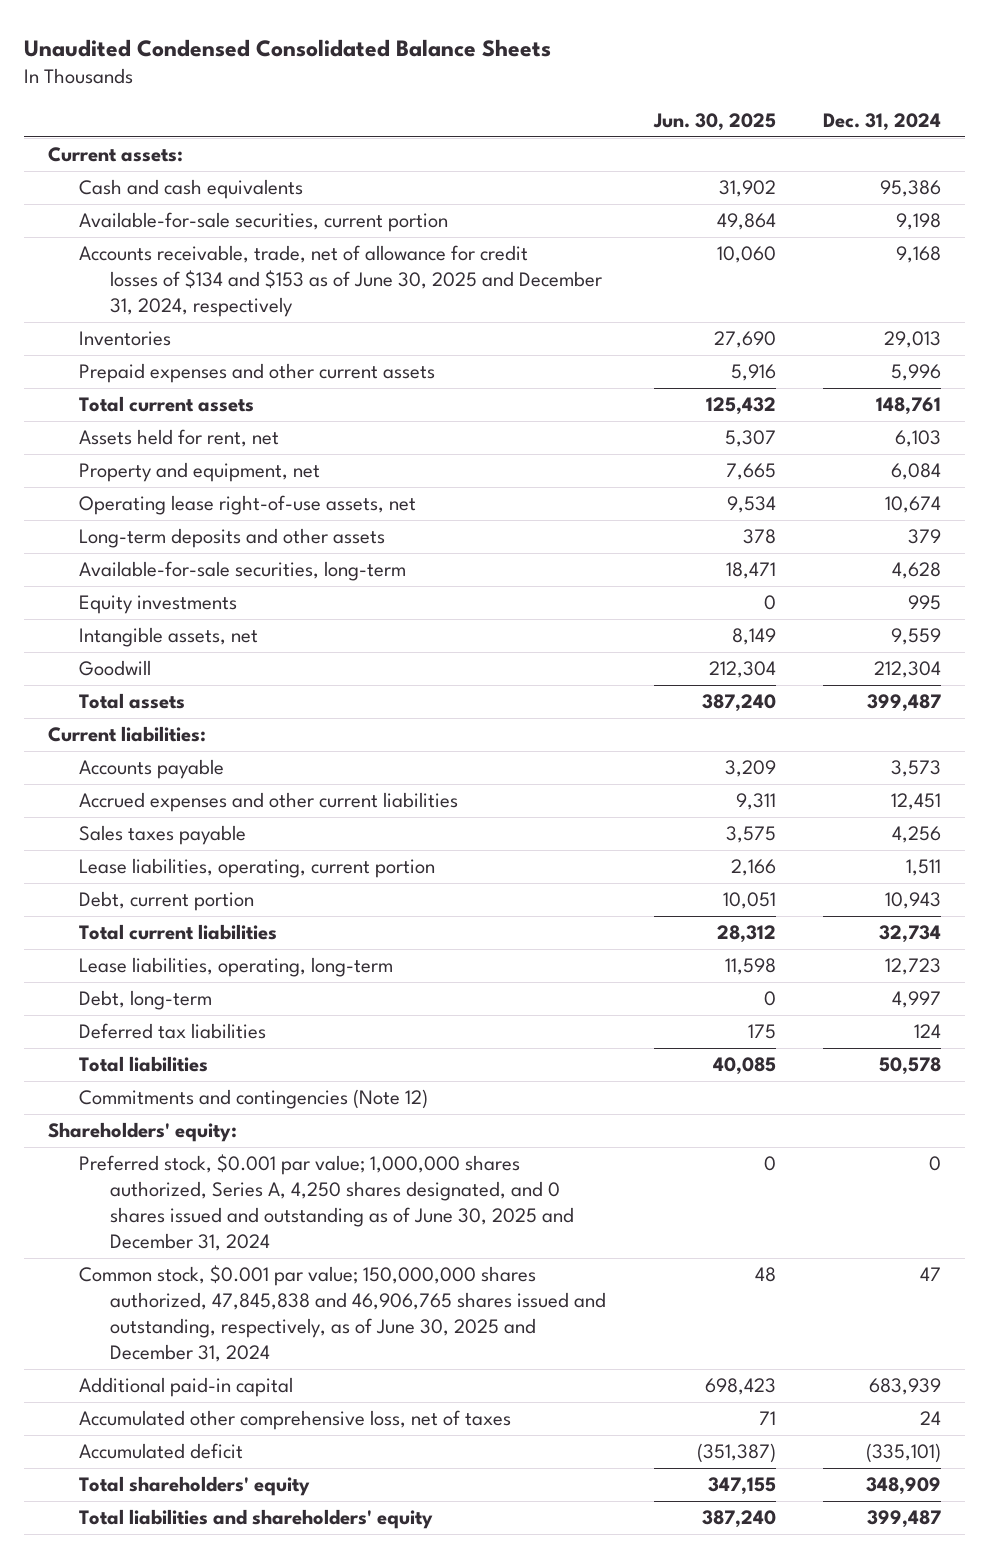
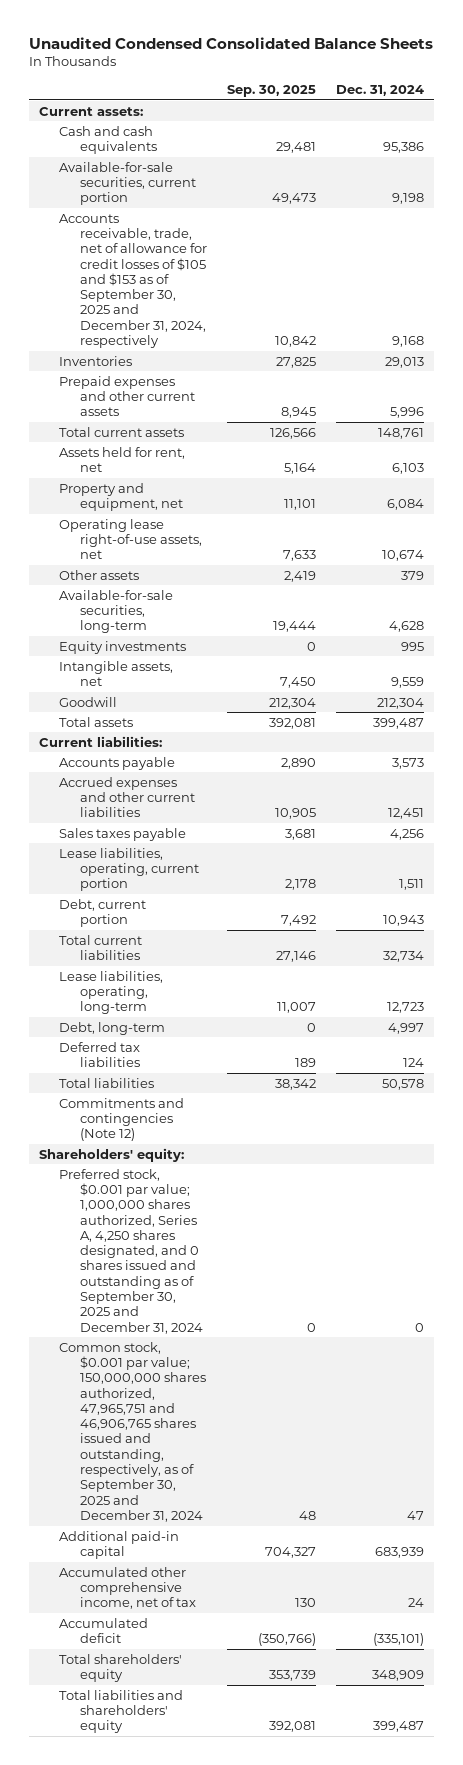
- | Jun. 30, 2025 | Dec. 31, 2024
+ | Sep. 30, 2025 | Dec. 31, 2024
- Accounts receivable, trade, net of allowance for credit losses of $134 and $153 as of June 30, 2025 and December 31, 2024, respectively | 10,060 | 9,168
+ Accounts receivable, trade, net of allowance for credit losses of $105 and $153 as of September 30, 2025 and December 31, 2024, respectively | 10,842 | 9,168
- Long-term deposits and other assets | 378 | 379
+ Other assets | 2,419 | 379
- Preferred stock, $0.001 par value; 1,000,000 shares authorized, Series A, 4,250 shares designated, and 0 shares issued and outstanding as of June 30, 2025 and December 31, 2024 | 0 | 0
- Common stock, $0.001 par value; 150,000,000 shares authorized, 47,845,838 and 46,906,765 shares issued and outstanding, respectively, as of June 30, 2025 and December 31, 2024 | 48 | 47
+ Preferred stock, $0.001 par value; 1,000,000 shares authorized, Series A, 4,250 shares designated, and 0 shares issued and outstanding as of September 30, 2025 and December 31, 2024 | 0 | 0
+ Common stock, $0.001 par value; 150,000,000 shares authorized, 47,965,751 and 46,906,765 shares issued and outstanding, respectively, as of September 30, 2025 and December 31, 2024 | 48 | 47
- Accumulated other comprehensive loss, net of taxes | 71 | 24
+ Accumulated other comprehensive income, net of tax | 130 | 24

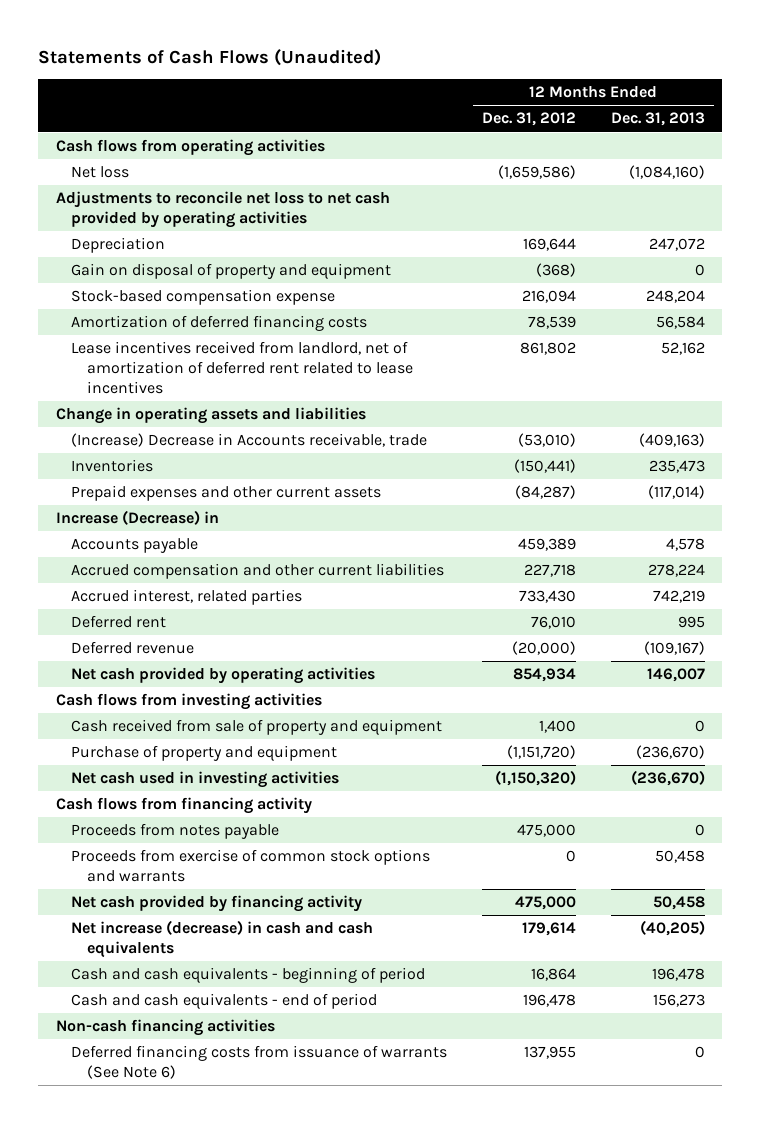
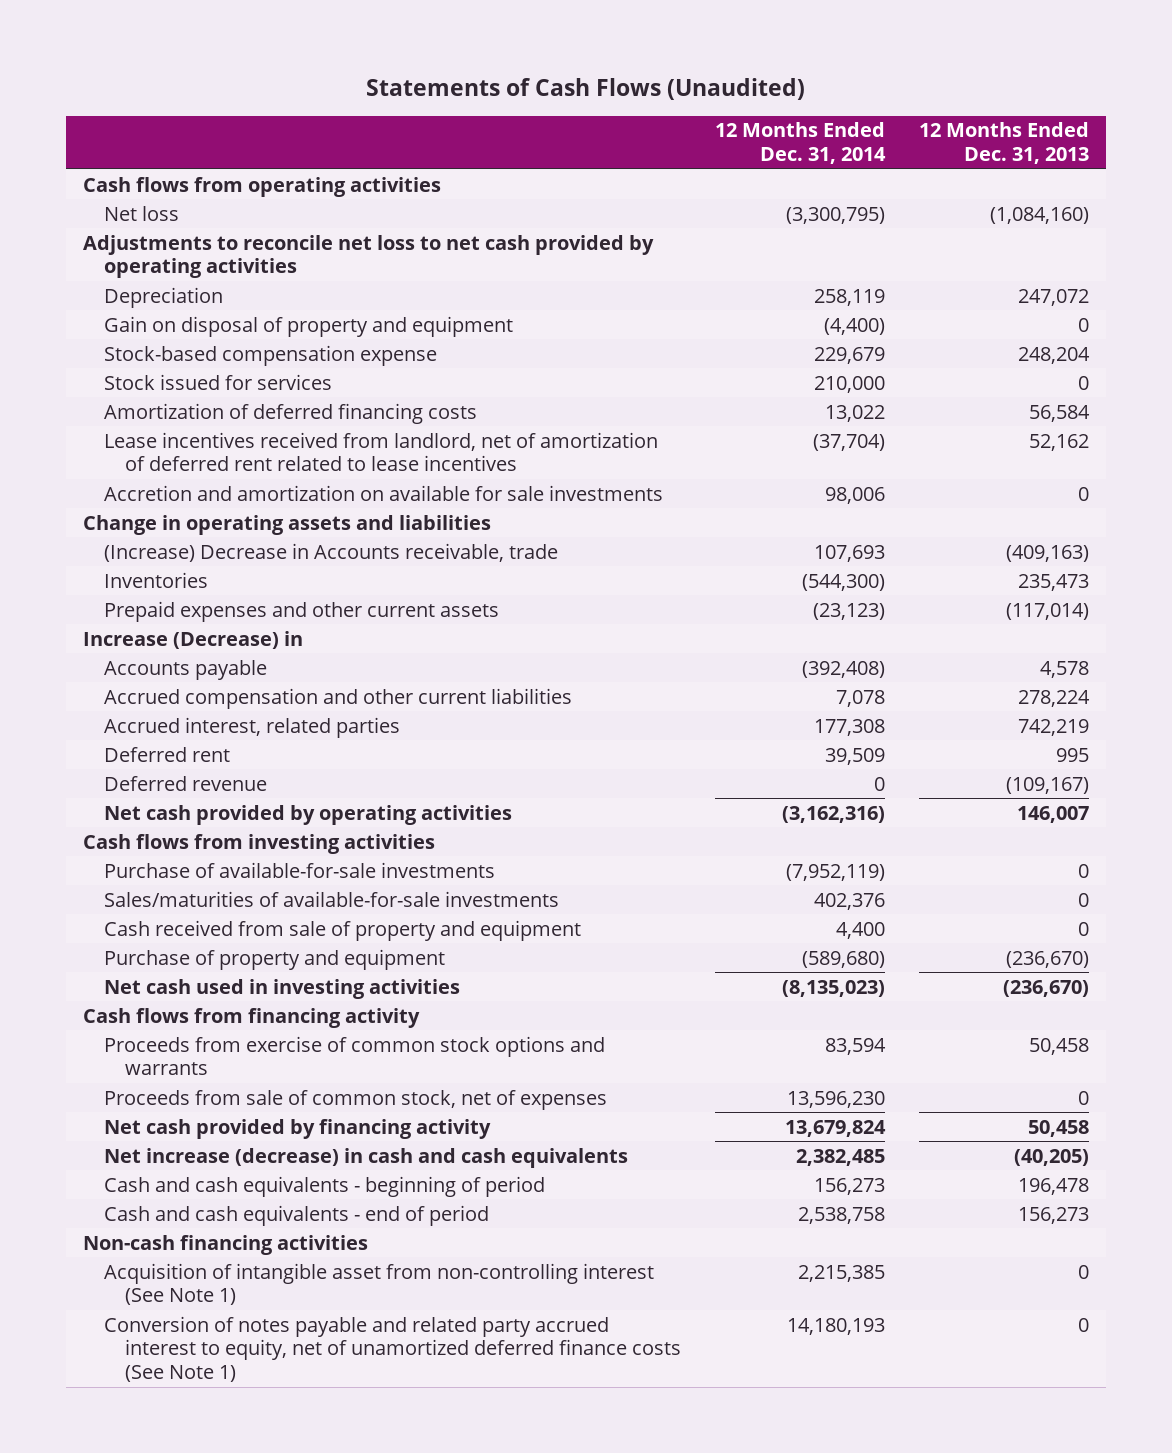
- | 12 Months Ended Dec. 31, 2012 | 12 Months Ended Dec. 31, 2013
+ | 12 Months Ended Dec. 31, 2014 | 12 Months Ended Dec. 31, 2013
+ Stock issued for services | 210,000 | 0
+ Accretion and amortization on available for sale investments | 98,006 | 0
+ Purchase of available-for-sale investments | (7,952,119) | 0
+ Sales/maturities of available-for-sale investments | 402,376 | 0
- Proceeds from notes payable | 475,000 | 0
+ Proceeds from sale of common stock, net of expenses | 13,596,230 | 0
- Deferred financing costs from issuance of warrants (See Note 6) | 137,955 | 0
+ Acquisition of intangible asset from non-controlling interest (See Note 1) | 2,215,385 | 0
+ Conversion of notes payable and related party accrued interest to equity, net of unamortized deferred finance costs (See Note 1) | 14,180,193 | 0

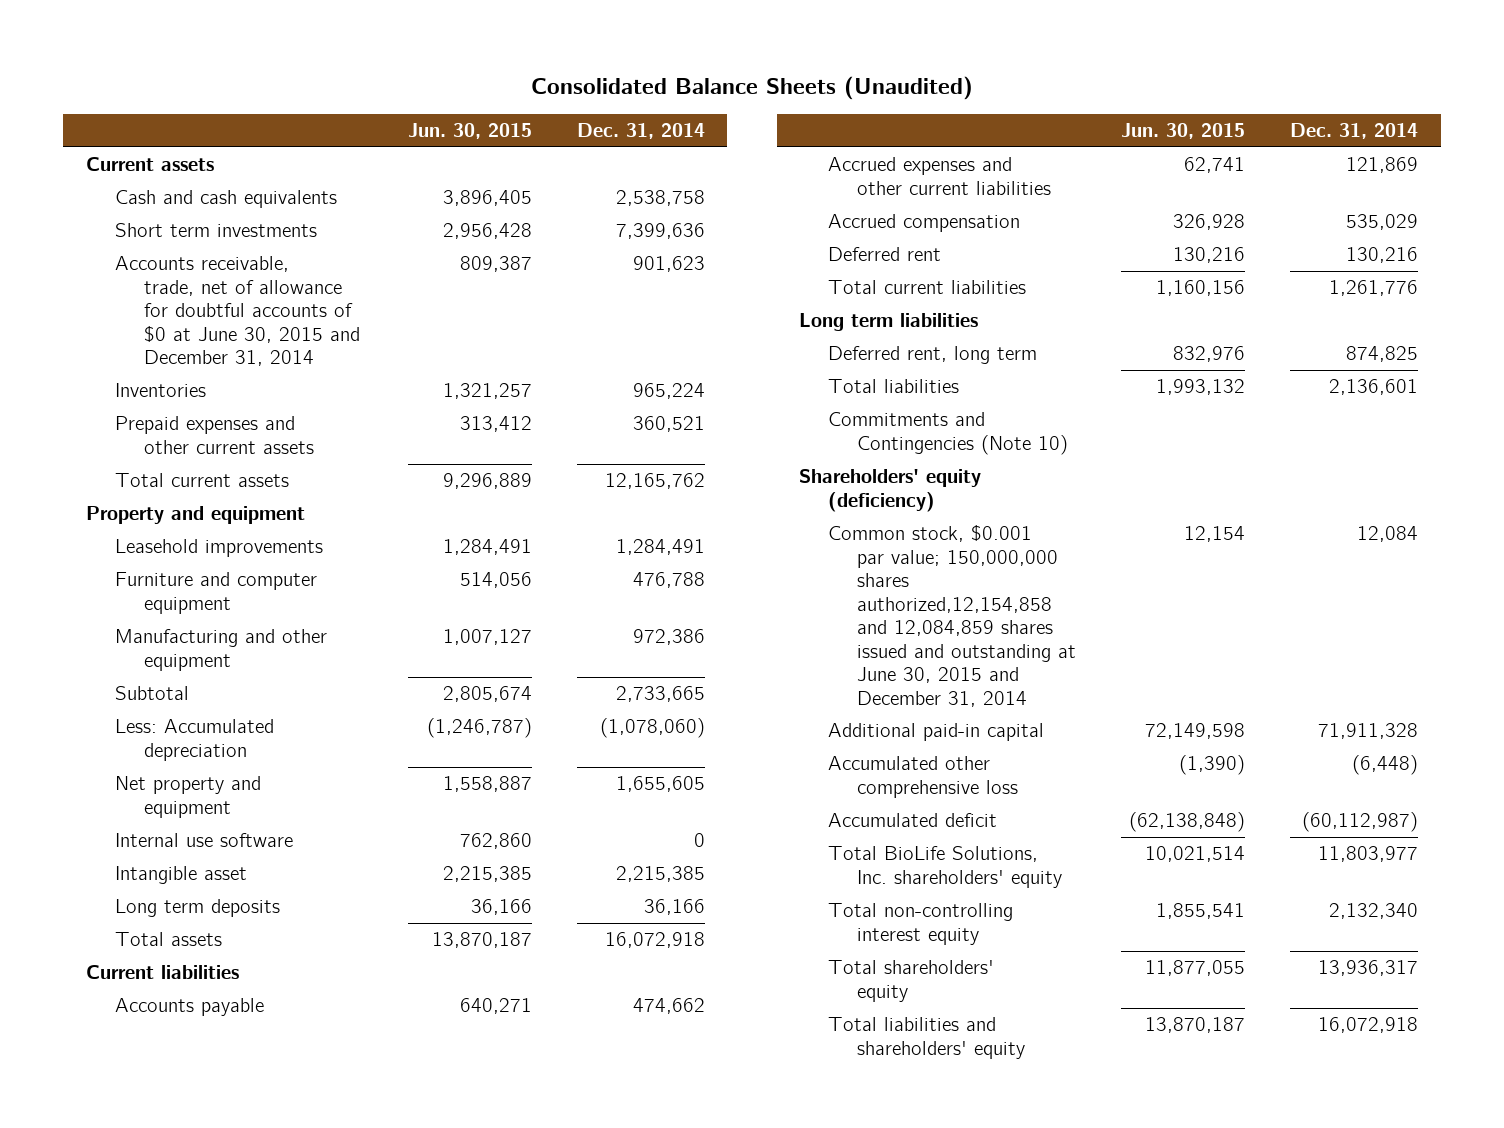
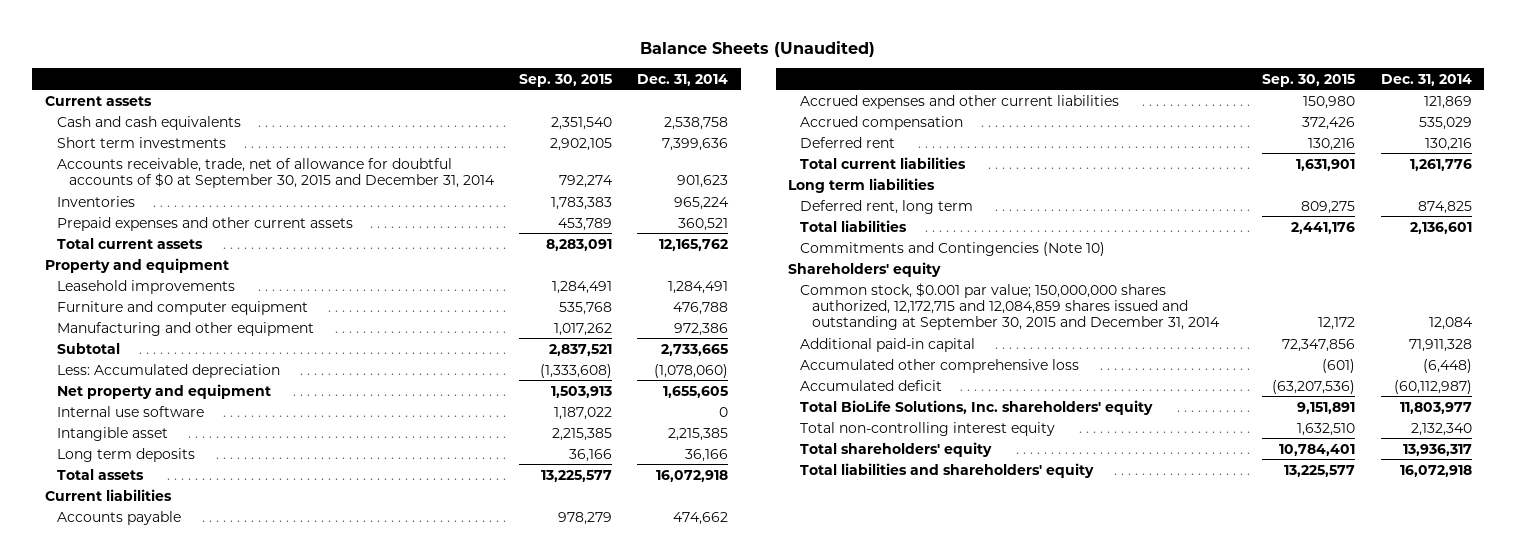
- Consolidated Balance Sheets (Unaudited)
+ Balance Sheets (Unaudited)
- | Jun. 30, 2015 | Dec. 31, 2014
+ | Sep. 30, 2015 | Dec. 31, 2014
- Accounts receivable, trade, net of allowance for doubtful accounts of $0 at June 30, 2015 and December 31, 2014 | 809,387 | 901,623
+ Accounts receivable, trade, net of allowance for doubtful accounts of $0 at September 30, 2015 and December 31, 2014 | 792,274 | 901,623
- Shareholders' equity (deficiency)
- Common stock, $0.001 par value; 150,000,000 shares authorized,12,154,858 and 12,084,859 shares issued and outstanding at June 30, 2015 and December 31, 2014 | 12,154 | 12,084
+ Shareholders' equity
+ Common stock, $0.001 par value; 150,000,000 shares authorized, 12,172,715 and 12,084,859 shares issued and outstanding at September 30, 2015 and December 31, 2014 | 12,172 | 12,084

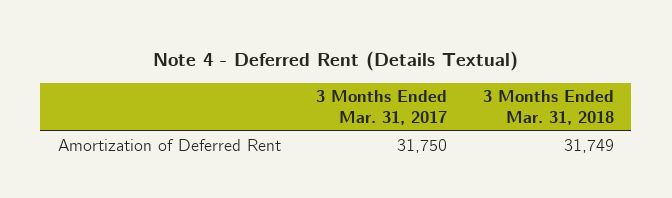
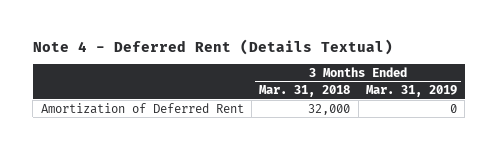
- | 3 Months Ended Mar. 31, 2017 | 3 Months Ended Mar. 31, 2018
+ | 3 Months Ended Mar. 31, 2018 | 3 Months Ended Mar. 31, 2019
- Amortization of Deferred Rent | 31,750 | 31,749
+ Amortization of Deferred Rent | 32,000 | 0

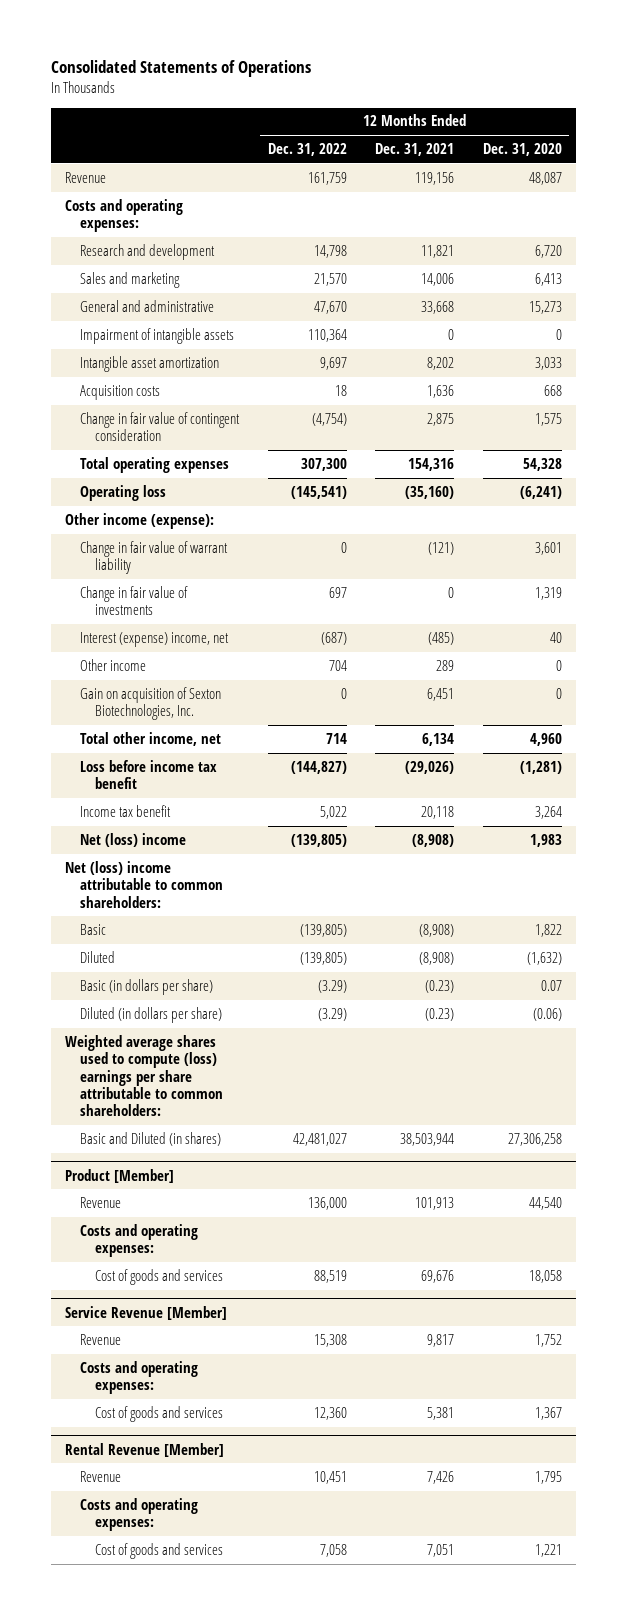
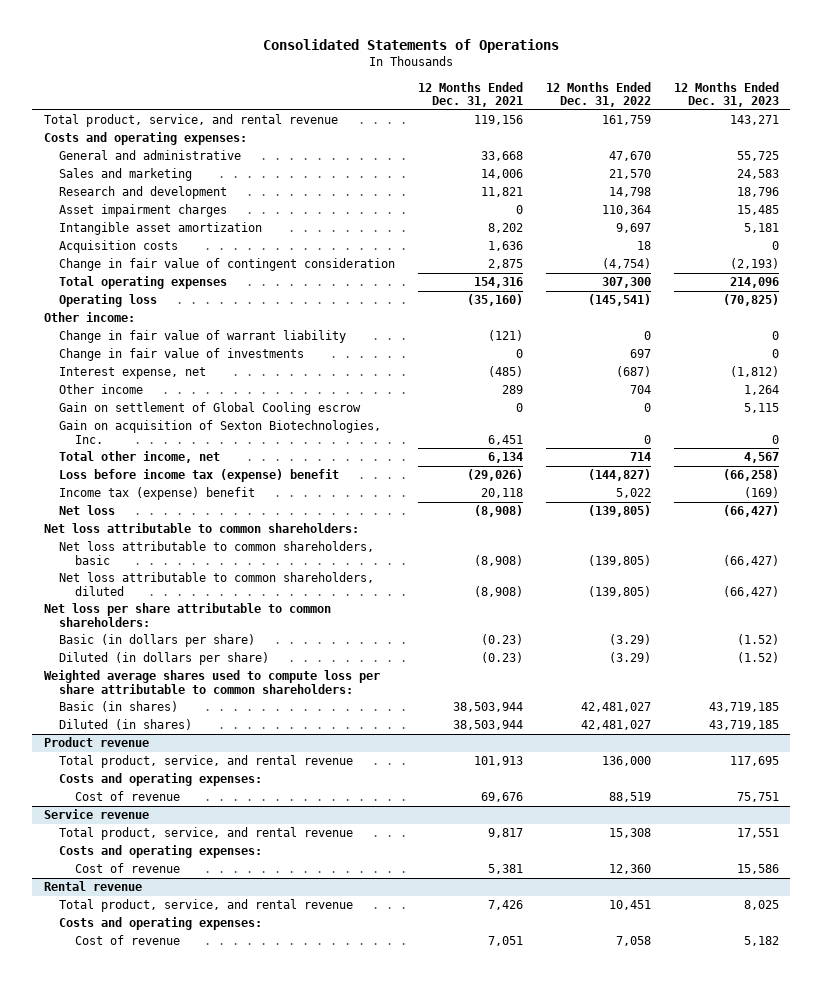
- | 12 Months Ended Dec. 31, 2022 | 12 Months Ended Dec. 31, 2021 | 12 Months Ended Dec. 31, 2020
+ | 12 Months Ended Dec. 31, 2021 | 12 Months Ended Dec. 31, 2022 | 12 Months Ended Dec. 31, 2023
- Revenue | 161,759 | 119,156 | 48,087
+ Total product, service, and rental revenue | 119,156 | 161,759 | 143,271
- Impairment of intangible assets | 110,364 | 0 | 0
moved down: Sales and marketing | 14,006 | 21,570 | 24,583
moved down: Research and development | 11,821 | 14,798 | 18,796
+ Asset impairment charges | 0 | 110,364 | 15,485
- Other income (expense):
+ Other income:
- Interest (expense) income, net | (687) | (485) | 40
+ Interest expense, net | (485) | (687) | (1,812)
+ Gain on settlement of Global Cooling escrow | 0 | 0 | 5,115
- Loss before income tax benefit | (144,827) | (29,026) | (1,281)
- Income tax benefit | 5,022 | 20,118 | 3,264
- Net (loss) income | (139,805) | (8,908) | 1,983
- Net (loss) income attributable to common shareholders:
- Basic | (139,805) | (8,908) | 1,822
- Diluted | (139,805) | (8,908) | (1,632)
+ Loss before income tax (expense) benefit | (29,026) | (144,827) | (66,258)
+ Income tax (expense) benefit | 20,118 | 5,022 | (169)
+ Net loss | (8,908) | (139,805) | (66,427)
+ Net loss attributable to common shareholders:
+ Net loss attributable to common shareholders, basic | (8,908) | (139,805) | (66,427)
+ Net loss attributable to common shareholders, diluted | (8,908) | (139,805) | (66,427)
+ Net loss per share attributable to common shareholders:
- Weighted average shares used to compute (loss) earnings per share attributable to common shareholders:
- Basic and Diluted (in shares) | 42,481,027 | 38,503,944 | 27,306,258
- Product [Member]
- Revenue | 136,000 | 101,913 | 44,540
+ Weighted average shares used to compute loss per share attributable to common shareholders:
+ Basic (in shares) | 38,503,944 | 42,481,027 | 43,719,185
+ Diluted (in shares) | 38,503,944 | 42,481,027 | 43,719,185
+ Product revenue
+ Total product, service, and rental revenue | 101,913 | 136,000 | 117,695
- Cost of goods and services | 88,519 | 69,676 | 18,058
- Service Revenue [Member]
- Revenue | 15,308 | 9,817 | 1,752
+ Cost of revenue | 69,676 | 88,519 | 75,751
+ Service revenue
+ Total product, service, and rental revenue | 9,817 | 15,308 | 17,551
- Cost of goods and services | 12,360 | 5,381 | 1,367
- Rental Revenue [Member]
- Revenue | 10,451 | 7,426 | 1,795
+ Cost of revenue | 5,381 | 12,360 | 15,586
+ Rental revenue
+ Total product, service, and rental revenue | 7,426 | 10,451 | 8,025
- Cost of goods and services | 7,058 | 7,051 | 1,221
+ Cost of revenue | 7,051 | 7,058 | 5,182

